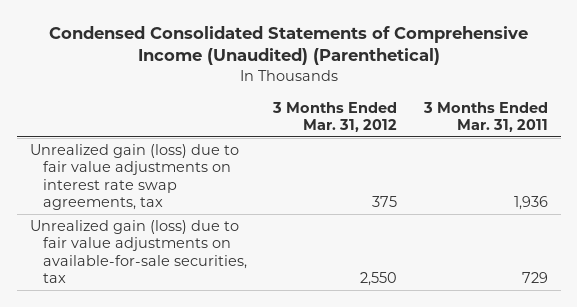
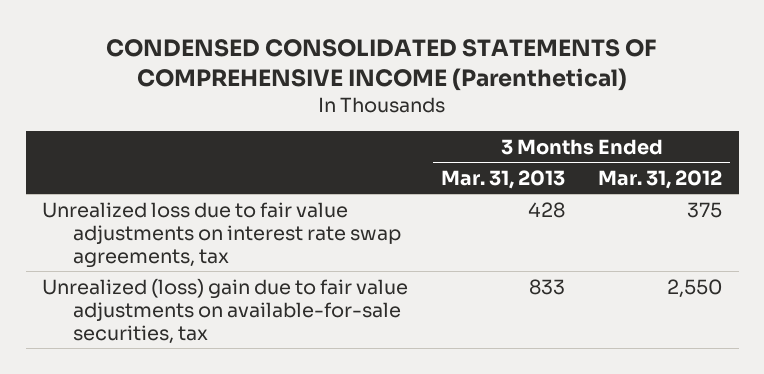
- Condensed Consolidated Statements of Comprehensive Income (Unaudited) (Parenthetical)
+ CONDENSED CONSOLIDATED STATEMENTS OF COMPREHENSIVE INCOME (Parenthetical)
- | 3 Months Ended Mar. 31, 2012 | 3 Months Ended Mar. 31, 2011
+ | 3 Months Ended Mar. 31, 2013 | 3 Months Ended Mar. 31, 2012
- Unrealized gain (loss) due to fair value adjustments on interest rate swap agreements, tax | 375 | 1,936
- Unrealized gain (loss) due to fair value adjustments on available-for-sale securities, tax | 2,550 | 729
+ Unrealized loss due to fair value adjustments on interest rate swap agreements, tax | 428 | 375
+ Unrealized (loss) gain due to fair value adjustments on available-for-sale securities, tax | 833 | 2,550

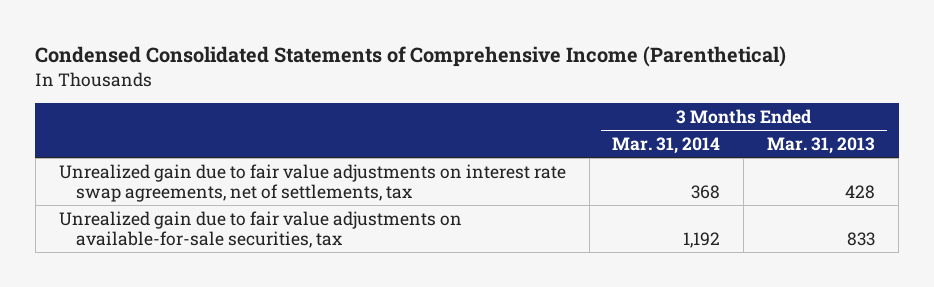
- CONDENSED CONSOLIDATED STATEMENTS OF COMPREHENSIVE INCOME (Parenthetical)
+ Condensed Consolidated Statements of Comprehensive Income (Parenthetical)
- | 3 Months Ended Mar. 31, 2013 | 3 Months Ended Mar. 31, 2012
+ | 3 Months Ended Mar. 31, 2014 | 3 Months Ended Mar. 31, 2013
- Unrealized loss due to fair value adjustments on interest rate swap agreements, tax | 428 | 375
- Unrealized (loss) gain due to fair value adjustments on available-for-sale securities, tax | 833 | 2,550
+ Unrealized gain due to fair value adjustments on interest rate swap agreements, net of settlements, tax | 368 | 428
+ Unrealized gain due to fair value adjustments on available-for-sale securities, tax | 1,192 | 833

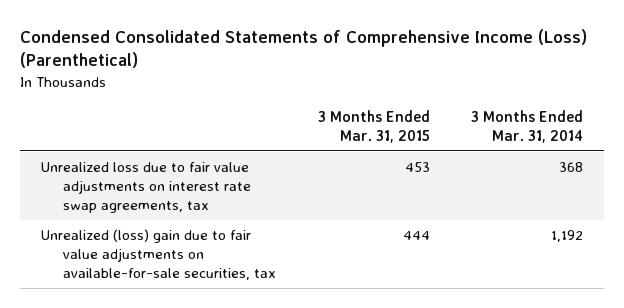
- Condensed Consolidated Statements of Comprehensive Income (Parenthetical)
+ Condensed Consolidated Statements of Comprehensive Income (Loss) (Parenthetical)
- | 3 Months Ended Mar. 31, 2014 | 3 Months Ended Mar. 31, 2013
+ | 3 Months Ended Mar. 31, 2015 | 3 Months Ended Mar. 31, 2014
- Unrealized gain due to fair value adjustments on interest rate swap agreements, net of settlements, tax | 368 | 428
- Unrealized gain due to fair value adjustments on available-for-sale securities, tax | 1,192 | 833
+ Unrealized loss due to fair value adjustments on interest rate swap agreements, tax | 453 | 368
+ Unrealized (loss) gain due to fair value adjustments on available-for-sale securities, tax | 444 | 1,192

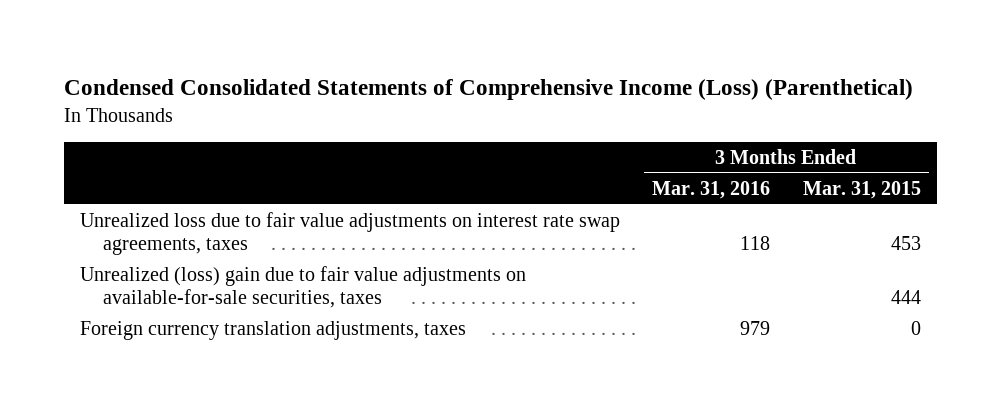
- | 3 Months Ended Mar. 31, 2015 | 3 Months Ended Mar. 31, 2014
+ | 3 Months Ended Mar. 31, 2016 | 3 Months Ended Mar. 31, 2015
- Unrealized loss due to fair value adjustments on interest rate swap agreements, tax | 453 | 368
- Unrealized (loss) gain due to fair value adjustments on available-for-sale securities, tax | 444 | 1,192
+ Unrealized loss due to fair value adjustments on interest rate swap agreements, taxes | 118 | 453
+ Unrealized (loss) gain due to fair value adjustments on available-for-sale securities, taxes | | 444
+ Foreign currency translation adjustments, taxes | 979 | 0

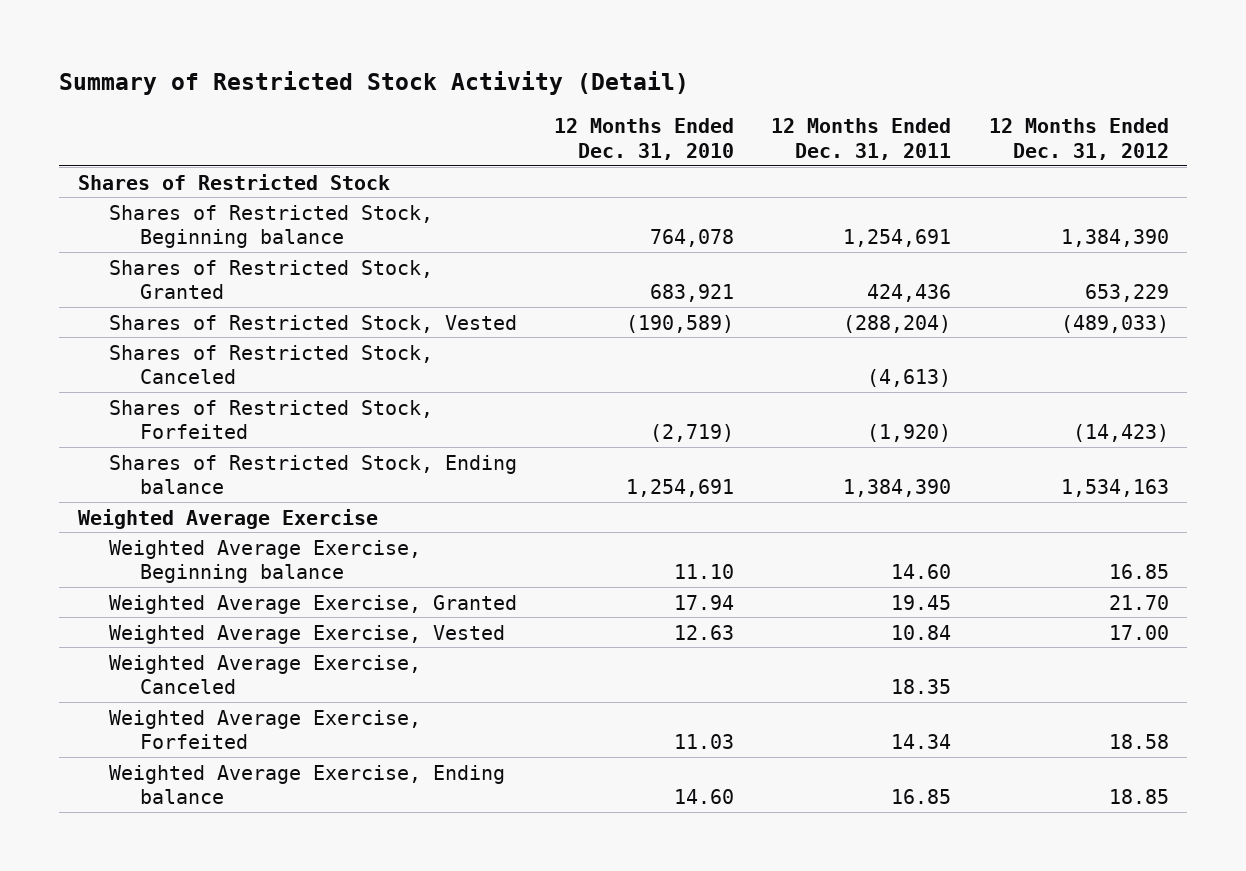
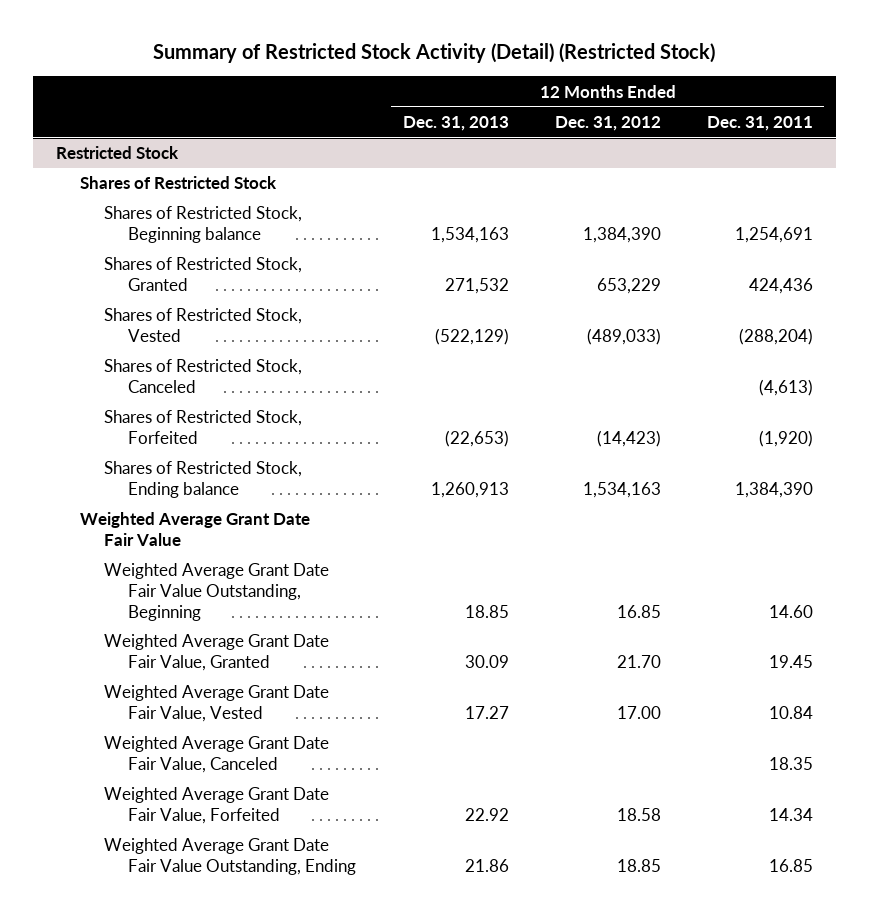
- Summary of Restricted Stock Activity (Detail)
+ Summary of Restricted Stock Activity (Detail) (Restricted Stock)
- | 12 Months Ended Dec. 31, 2010 | 12 Months Ended Dec. 31, 2011 | 12 Months Ended Dec. 31, 2012
+ | 12 Months Ended Dec. 31, 2013 | 12 Months Ended Dec. 31, 2012 | 12 Months Ended Dec. 31, 2011
+ Restricted Stock
- Weighted Average Exercise
- Weighted Average Exercise, Beginning balance | 11.10 | 14.60 | 16.85
- Weighted Average Exercise, Granted | 17.94 | 19.45 | 21.70
- Weighted Average Exercise, Vested | 12.63 | 10.84 | 17.00
- Weighted Average Exercise, Canceled | | 18.35 |
- Weighted Average Exercise, Forfeited | 11.03 | 14.34 | 18.58
- Weighted Average Exercise, Ending balance | 14.60 | 16.85 | 18.85
+ Weighted Average Grant Date Fair Value
+ Weighted Average Grant Date Fair Value Outstanding, Beginning | 18.85 | 16.85 | 14.60
+ Weighted Average Grant Date Fair Value, Granted | 30.09 | 21.70 | 19.45
+ Weighted Average Grant Date Fair Value, Vested | 17.27 | 17.00 | 10.84
+ Weighted Average Grant Date Fair Value, Canceled | | | 18.35
+ Weighted Average Grant Date Fair Value, Forfeited | 22.92 | 18.58 | 14.34
+ Weighted Average Grant Date Fair Value Outstanding, Ending | 21.86 | 18.85 | 16.85

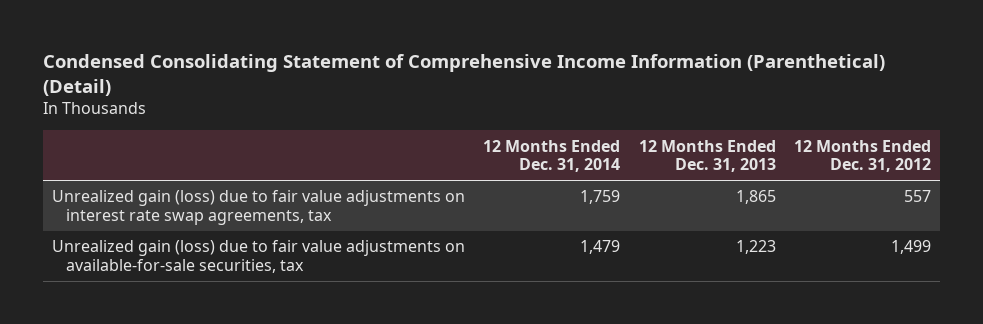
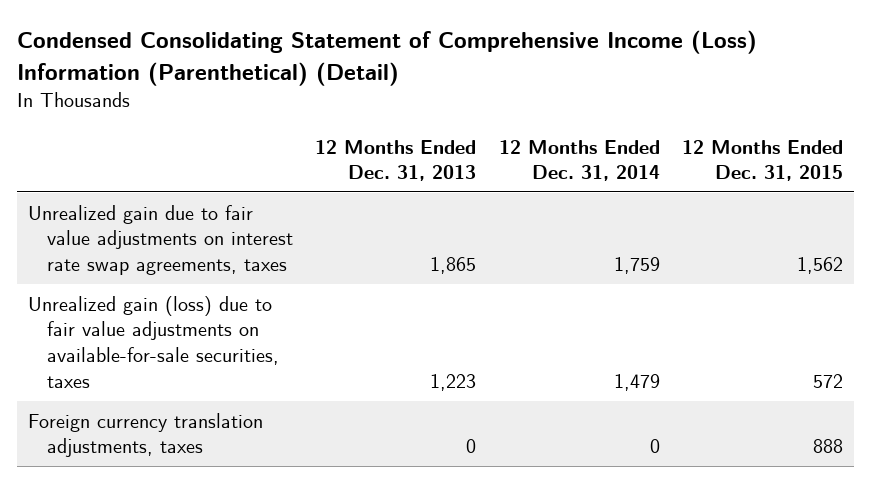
- Condensed Consolidating Statement of Comprehensive Income Information (Parenthetical) (Detail)
+ Condensed Consolidating Statement of Comprehensive Income (Loss) Information (Parenthetical) (Detail)
- | 12 Months Ended Dec. 31, 2014 | 12 Months Ended Dec. 31, 2013 | 12 Months Ended Dec. 31, 2012
+ | 12 Months Ended Dec. 31, 2013 | 12 Months Ended Dec. 31, 2014 | 12 Months Ended Dec. 31, 2015
- Unrealized gain (loss) due to fair value adjustments on interest rate swap agreements, tax | 1,759 | 1,865 | 557
- Unrealized gain (loss) due to fair value adjustments on available-for-sale securities, tax | 1,479 | 1,223 | 1,499
+ Unrealized gain due to fair value adjustments on interest rate swap agreements, taxes | 1,865 | 1,759 | 1,562
+ Unrealized gain (loss) due to fair value adjustments on available-for-sale securities, taxes | 1,223 | 1,479 | 572
+ Foreign currency translation adjustments, taxes | 0 | 0 | 888

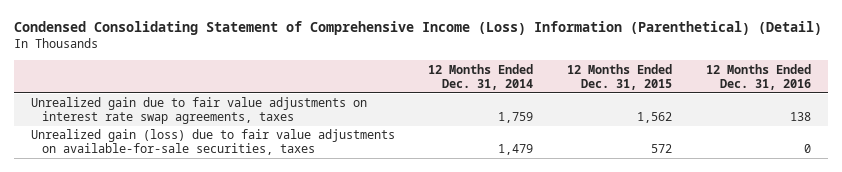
- | 12 Months Ended Dec. 31, 2013 | 12 Months Ended Dec. 31, 2014 | 12 Months Ended Dec. 31, 2015
+ | 12 Months Ended Dec. 31, 2014 | 12 Months Ended Dec. 31, 2015 | 12 Months Ended Dec. 31, 2016
- Foreign currency translation adjustments, taxes | 0 | 0 | 888

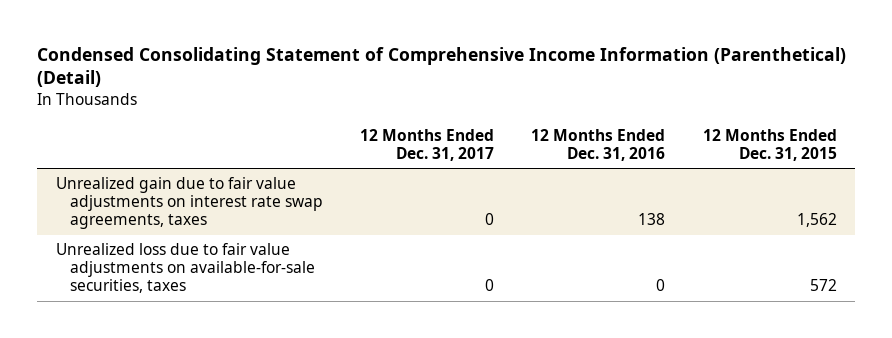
- Condensed Consolidating Statement of Comprehensive Income (Loss) Information (Parenthetical) (Detail)
+ Condensed Consolidating Statement of Comprehensive Income Information (Parenthetical) (Detail)
- | 12 Months Ended Dec. 31, 2014 | 12 Months Ended Dec. 31, 2015 | 12 Months Ended Dec. 31, 2016
+ | 12 Months Ended Dec. 31, 2017 | 12 Months Ended Dec. 31, 2016 | 12 Months Ended Dec. 31, 2015
- Unrealized gain (loss) due to fair value adjustments on available-for-sale securities, taxes | 1,479 | 572 | 0
+ Unrealized loss due to fair value adjustments on available-for-sale securities, taxes | 0 | 0 | 572

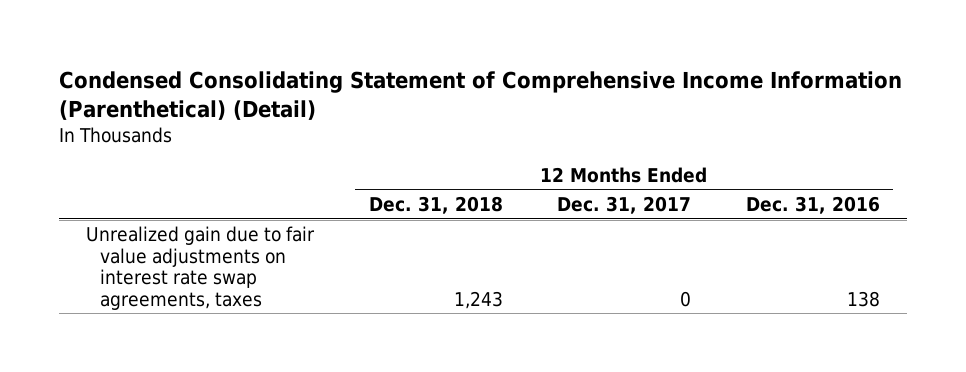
- | 12 Months Ended Dec. 31, 2017 | 12 Months Ended Dec. 31, 2016 | 12 Months Ended Dec. 31, 2015
+ | 12 Months Ended Dec. 31, 2018 | 12 Months Ended Dec. 31, 2017 | 12 Months Ended Dec. 31, 2016
- Unrealized loss due to fair value adjustments on available-for-sale securities, taxes | 0 | 0 | 572

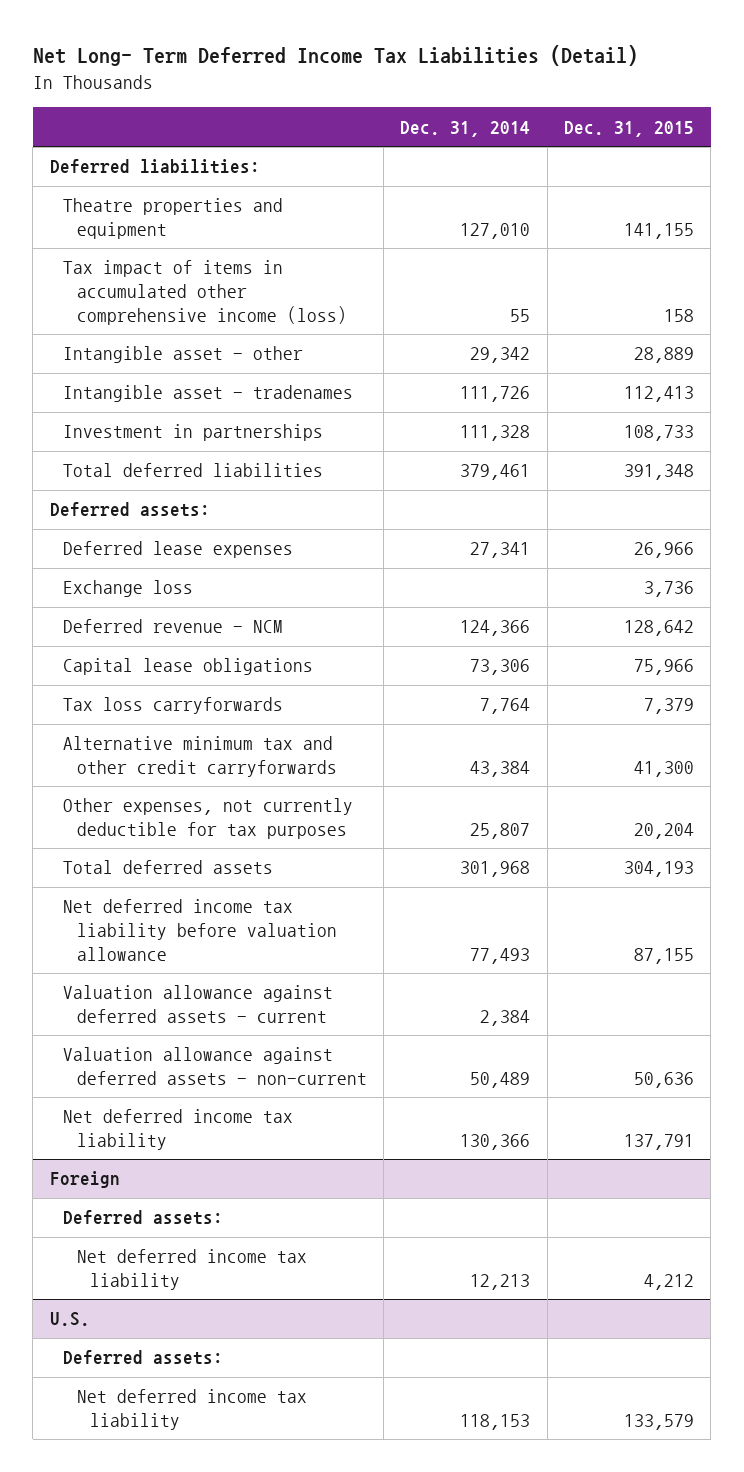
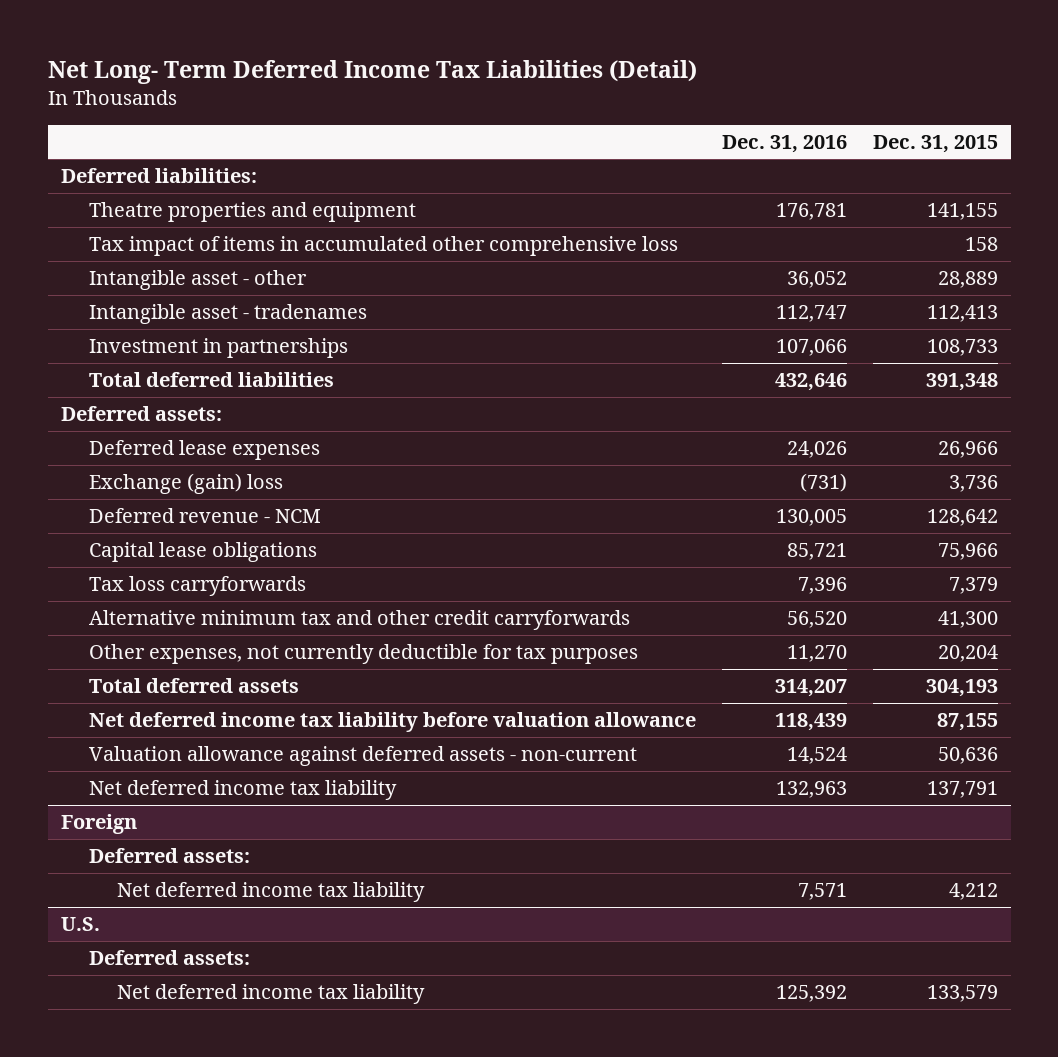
- | Dec. 31, 2014 | Dec. 31, 2015
+ | Dec. 31, 2016 | Dec. 31, 2015
- Tax impact of items in accumulated other comprehensive income (loss) | 55 | 158
+ Tax impact of items in accumulated other comprehensive loss | | 158
- Exchange loss | | 3,736
+ Exchange (gain) loss | (731) | 3,736
- Valuation allowance against deferred assets - current | 2,384 |

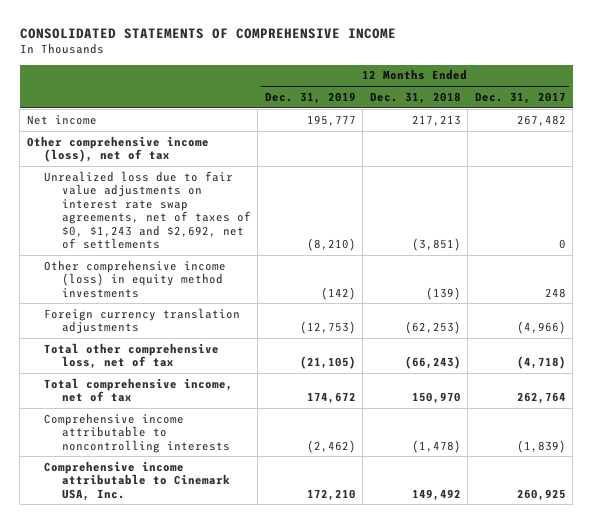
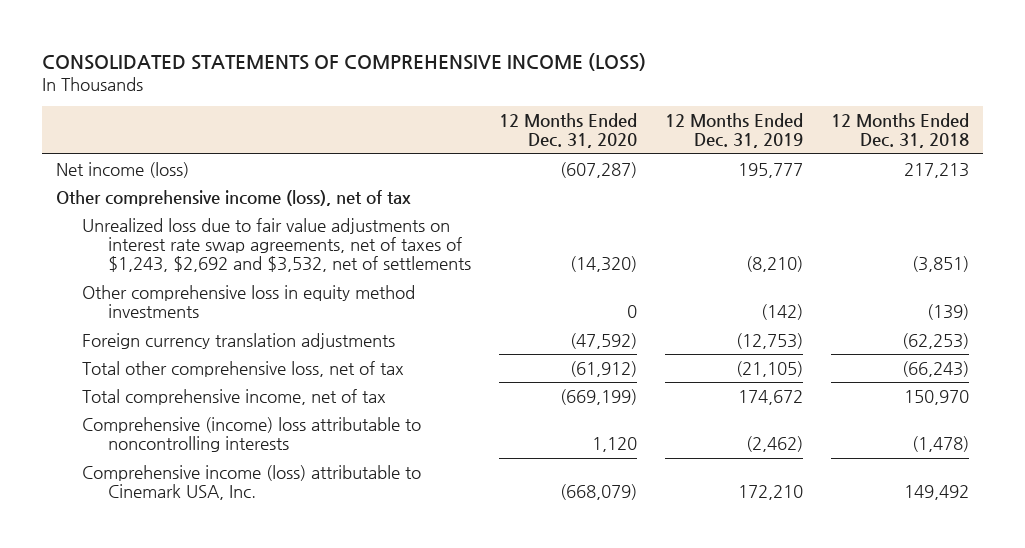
- CONSOLIDATED STATEMENTS OF COMPREHENSIVE INCOME
+ CONSOLIDATED STATEMENTS OF COMPREHENSIVE INCOME (LOSS)
- | 12 Months Ended Dec. 31, 2019 | 12 Months Ended Dec. 31, 2018 | 12 Months Ended Dec. 31, 2017
+ | 12 Months Ended Dec. 31, 2020 | 12 Months Ended Dec. 31, 2019 | 12 Months Ended Dec. 31, 2018
- Net income | 195,777 | 217,213 | 267,482
+ Net income (loss) | (607,287) | 195,777 | 217,213
- Unrealized loss due to fair value adjustments on interest rate swap agreements, net of taxes of $0, $1,243 and $2,692, net of settlements | (8,210) | (3,851) | 0
- Other comprehensive income (loss) in equity method investments | (142) | (139) | 248
+ Unrealized loss due to fair value adjustments on interest rate swap agreements, net of taxes of $1,243, $2,692 and $3,532, net of settlements | (14,320) | (8,210) | (3,851)
+ Other comprehensive loss in equity method investments | 0 | (142) | (139)
- Comprehensive income attributable to noncontrolling interests | (2,462) | (1,478) | (1,839)
- Comprehensive income attributable to Cinemark USA, Inc. | 172,210 | 149,492 | 260,925
+ Comprehensive (income) loss attributable to noncontrolling interests | 1,120 | (2,462) | (1,478)
+ Comprehensive income (loss) attributable to Cinemark USA, Inc. | (668,079) | 172,210 | 149,492

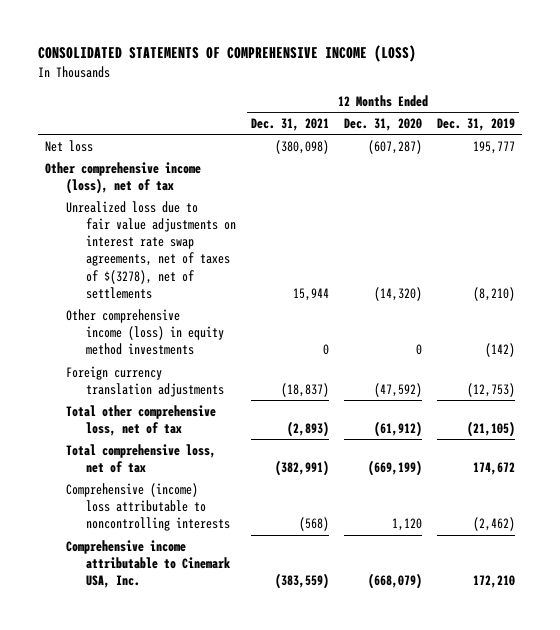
- | 12 Months Ended Dec. 31, 2020 | 12 Months Ended Dec. 31, 2019 | 12 Months Ended Dec. 31, 2018
+ | 12 Months Ended Dec. 31, 2021 | 12 Months Ended Dec. 31, 2020 | 12 Months Ended Dec. 31, 2019
- Net income (loss) | (607,287) | 195,777 | 217,213
+ Net loss | (380,098) | (607,287) | 195,777
- Unrealized loss due to fair value adjustments on interest rate swap agreements, net of taxes of $1,243, $2,692 and $3,532, net of settlements | (14,320) | (8,210) | (3,851)
- Other comprehensive loss in equity method investments | 0 | (142) | (139)
+ Unrealized loss due to fair value adjustments on interest rate swap agreements, net of taxes of $(3278), net of settlements | 15,944 | (14,320) | (8,210)
+ Other comprehensive income (loss) in equity method investments | 0 | 0 | (142)
- Total comprehensive income, net of tax | (669,199) | 174,672 | 150,970
+ Total comprehensive loss, net of tax | (382,991) | (669,199) | 174,672
- Comprehensive income (loss) attributable to Cinemark USA, Inc. | (668,079) | 172,210 | 149,492
+ Comprehensive income attributable to Cinemark USA, Inc. | (383,559) | (668,079) | 172,210

